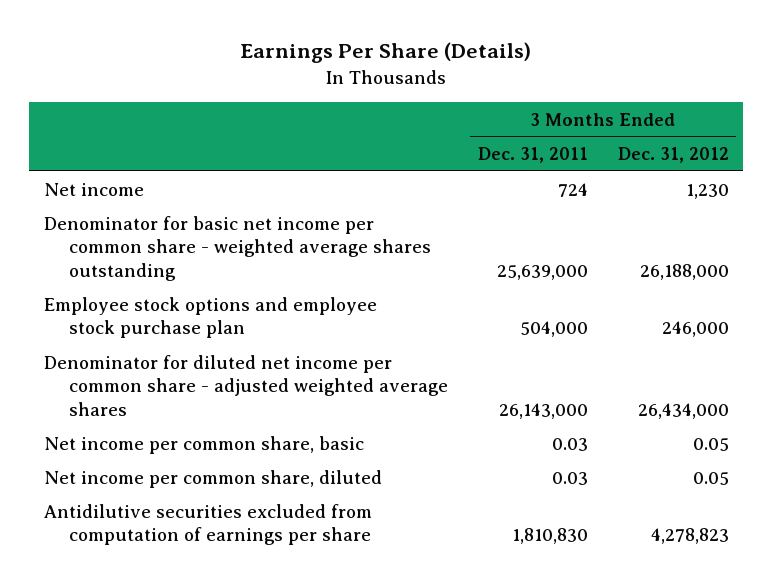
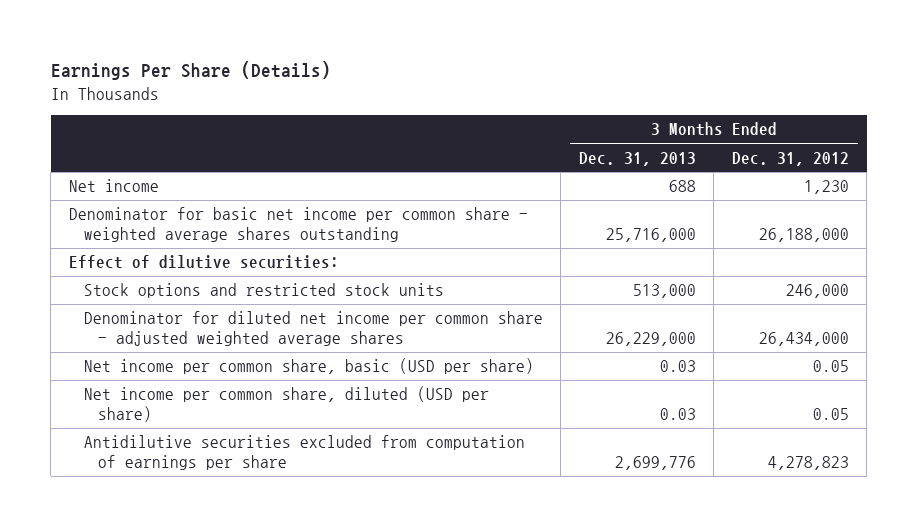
- | 3 Months Ended Dec. 31, 2011 | 3 Months Ended Dec. 31, 2012
+ | 3 Months Ended Dec. 31, 2013 | 3 Months Ended Dec. 31, 2012
- Employee stock options and employee stock purchase plan | 504,000 | 246,000
+ Effect of dilutive securities:
+ Stock options and restricted stock units | 513,000 | 246,000
- Net income per common share, basic | 0.03 | 0.05
- Net income per common share, diluted | 0.03 | 0.05
+ Net income per common share, basic (USD per share) | 0.03 | 0.05
+ Net income per common share, diluted (USD per share) | 0.03 | 0.05

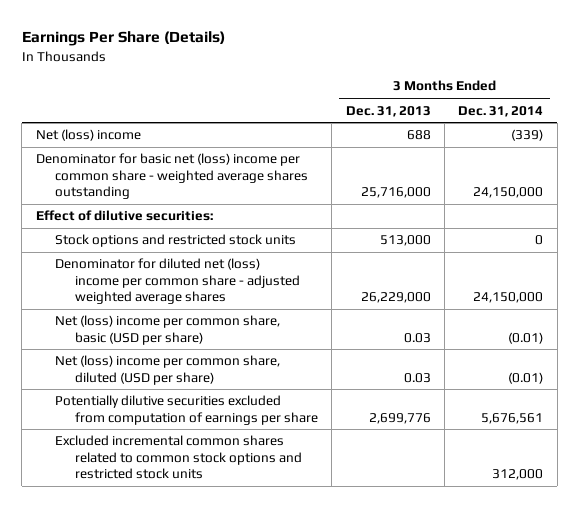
- | 3 Months Ended Dec. 31, 2013 | 3 Months Ended Dec. 31, 2012
+ | 3 Months Ended Dec. 31, 2013 | 3 Months Ended Dec. 31, 2014
- Net income | 688 | 1,230
- Denominator for basic net income per common share - weighted average shares outstanding | 25,716,000 | 26,188,000
+ Net (loss) income | 688 | (339)
+ Denominator for basic net (loss) income per common share - weighted average shares outstanding | 25,716,000 | 24,150,000
- Denominator for diluted net income per common share - adjusted weighted average shares | 26,229,000 | 26,434,000
- Net income per common share, basic (USD per share) | 0.03 | 0.05
- Net income per common share, diluted (USD per share) | 0.03 | 0.05
- Antidilutive securities excluded from computation of earnings per share | 2,699,776 | 4,278,823
+ Denominator for diluted net (loss) income per common share - adjusted weighted average shares | 26,229,000 | 24,150,000
+ Net (loss) income per common share, basic (USD per share) | 0.03 | (0.01)
+ Net (loss) income per common share, diluted (USD per share) | 0.03 | (0.01)
+ Potentially dilutive securities excluded from computation of earnings per share | 2,699,776 | 5,676,561
+ Excluded incremental common shares related to common stock options and restricted stock units | | 312,000

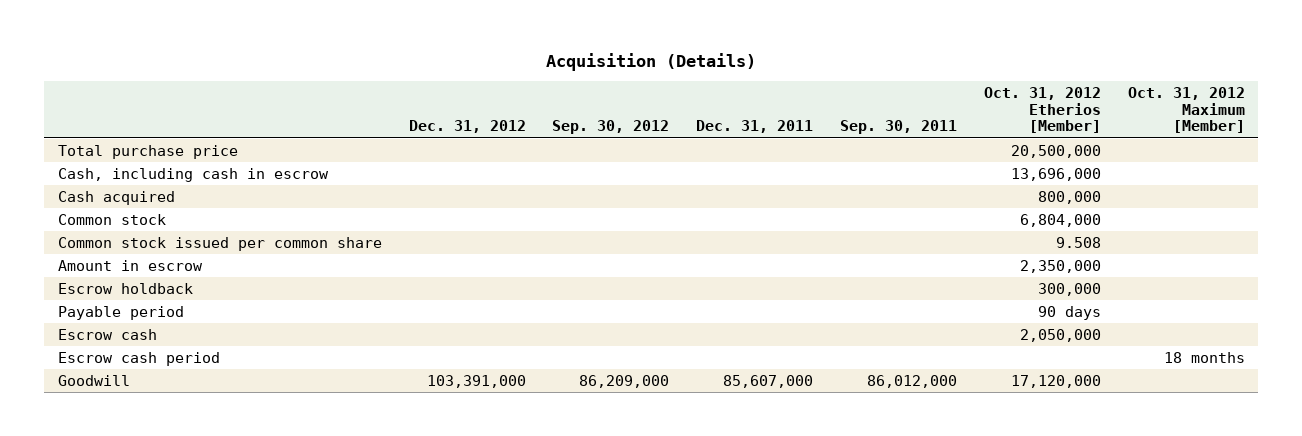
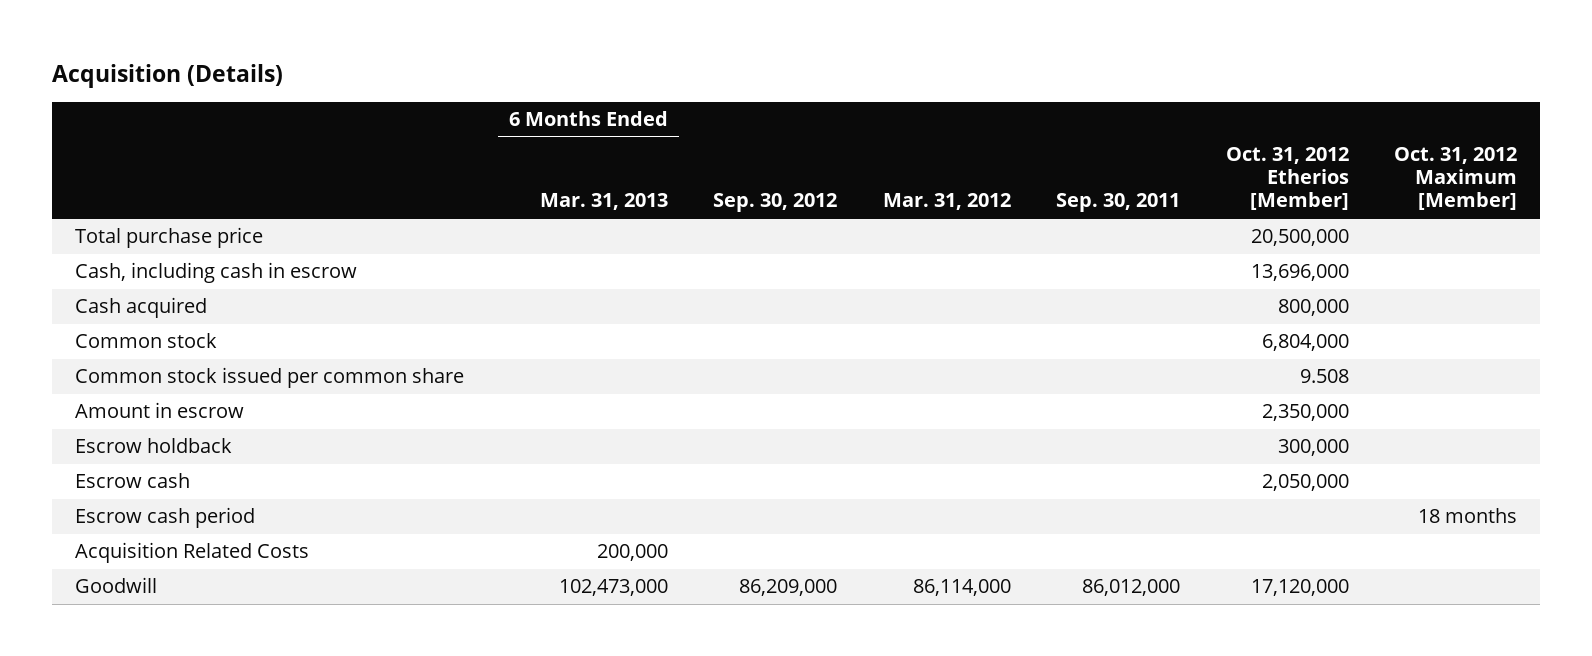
- | Dec. 31, 2012 | Sep. 30, 2012 | Dec. 31, 2011 | Sep. 30, 2011 | Oct. 31, 2012 Etherios [Member] | Oct. 31, 2012 Maximum [Member]
+ | 6 Months Ended Mar. 31, 2013 | Sep. 30, 2012 | Mar. 31, 2012 | Sep. 30, 2011 | Oct. 31, 2012 Etherios [Member] | Oct. 31, 2012 Maximum [Member]
- Payable period | | | | | 90 days |
+ Acquisition Related Costs | 200,000 | | | | |

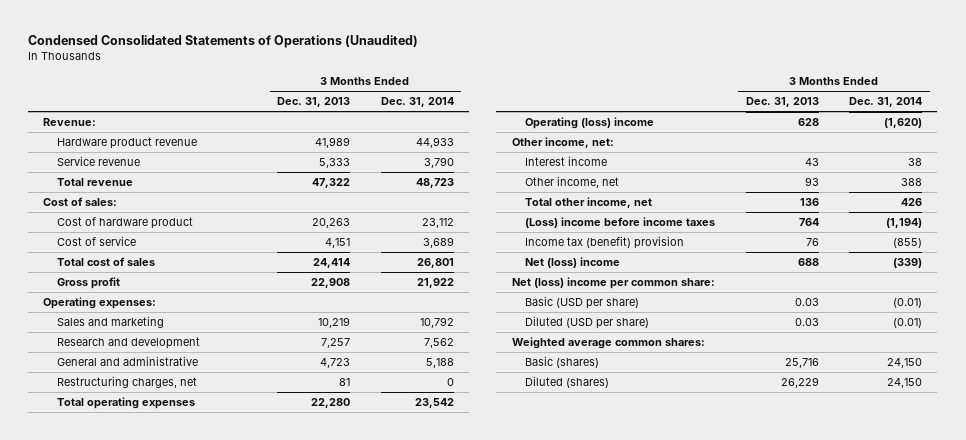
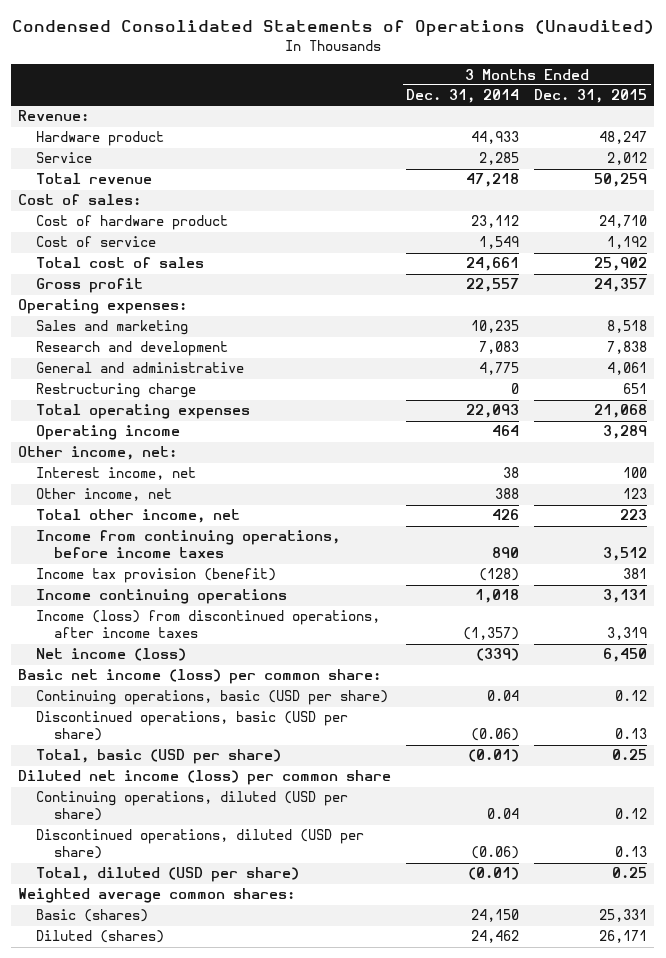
- | 3 Months Ended Dec. 31, 2013 | 3 Months Ended Dec. 31, 2014
+ | 3 Months Ended Dec. 31, 2014 | 3 Months Ended Dec. 31, 2015
- Hardware product revenue | 41,989 | 44,933
- Service revenue | 5,333 | 3,790
- Total revenue | 47,322 | 48,723
+ Hardware product | 44,933 | 48,247
+ Service | 2,285 | 2,012
+ Total revenue | 47,218 | 50,259
- Cost of service | 4,151 | 3,689
- Total cost of sales | 24,414 | 26,801
- Gross profit | 22,908 | 21,922
+ Cost of service | 1,549 | 1,192
+ Total cost of sales | 24,661 | 25,902
+ Gross profit | 22,557 | 24,357
- Sales and marketing | 10,219 | 10,792
- Research and development | 7,257 | 7,562
- General and administrative | 4,723 | 5,188
- Restructuring charges, net | 81 | 0
- Total operating expenses | 22,280 | 23,542
- Operating (loss) income | 628 | (1,620)
+ Sales and marketing | 10,235 | 8,518
+ Research and development | 7,083 | 7,838
+ General and administrative | 4,775 | 4,061
+ Restructuring charge | 0 | 651
+ Total operating expenses | 22,093 | 21,068
+ Operating income | 464 | 3,289
- Interest income | 43 | 38
+ Interest income, net | 38 | 100
- (Loss) income before income taxes | 764 | (1,194)
- Income tax (benefit) provision | 76 | (855)
- Net (loss) income | 688 | (339)
- Net (loss) income per common share:
- Basic (USD per share) | 0.03 | (0.01)
- Diluted (USD per share) | 0.03 | (0.01)
+ Income from continuing operations, before income taxes | 890 | 3,512
+ Income tax provision (benefit) | (128) | 381
+ Income continuing operations | 1,018 | 3,131
+ Income (loss) from discontinued operations, after income taxes | (1,357) | 3,319
+ Net income (loss) | (339) | 6,450
+ Basic net income (loss) per common share:
+ Continuing operations, basic (USD per share) | 0.04 | 0.12
+ Discontinued operations, basic (USD per share) | (0.06) | 0.13
+ Total, basic (USD per share) | (0.01) | 0.25
+ Diluted net income (loss) per common share
+ Continuing operations, diluted (USD per share) | 0.04 | 0.12
+ Discontinued operations, diluted (USD per share) | (0.06) | 0.13
+ Total, diluted (USD per share) | (0.01) | 0.25
- Diluted (shares) | 26,229 | 24,150
+ Diluted (shares) | 24,462 | 26,171

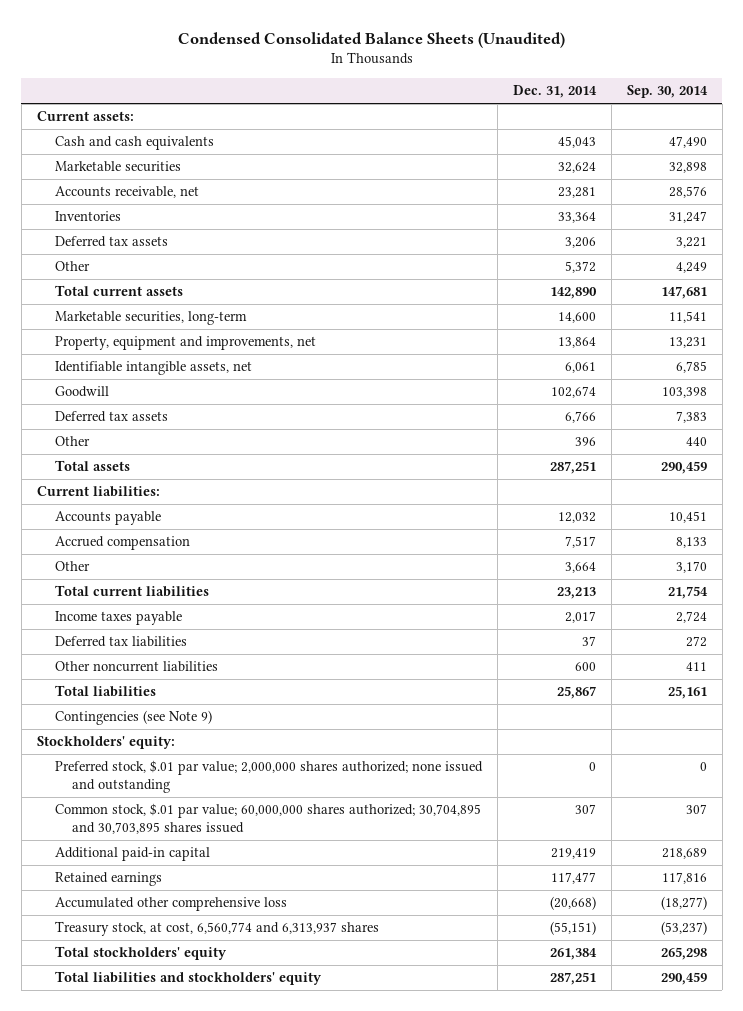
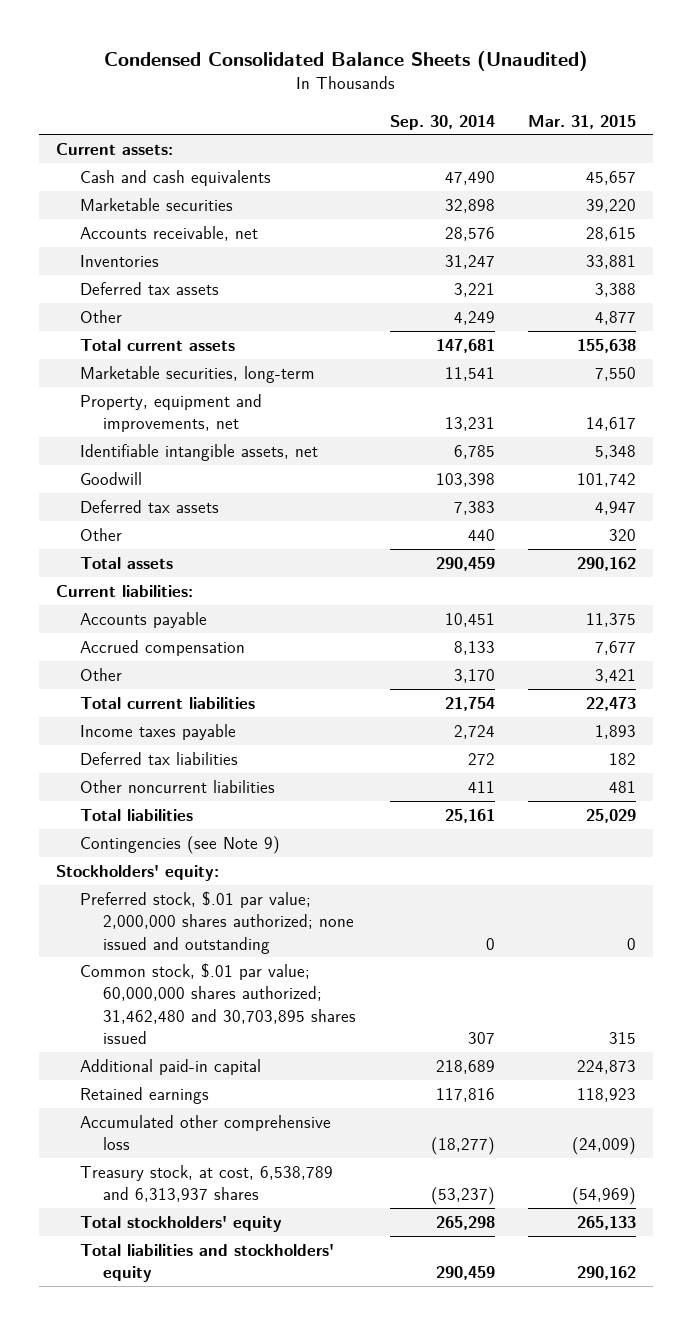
- | Dec. 31, 2014 | Sep. 30, 2014
+ | Sep. 30, 2014 | Mar. 31, 2015
- Common stock, $.01 par value; 60,000,000 shares authorized; 30,704,895 and 30,703,895 shares issued | 307 | 307
+ Common stock, $.01 par value; 60,000,000 shares authorized; 31,462,480 and 30,703,895 shares issued | 307 | 315
- Treasury stock, at cost, 6,560,774 and 6,313,937 shares | (55,151) | (53,237)
+ Treasury stock, at cost, 6,538,789 and 6,313,937 shares | (53,237) | (54,969)

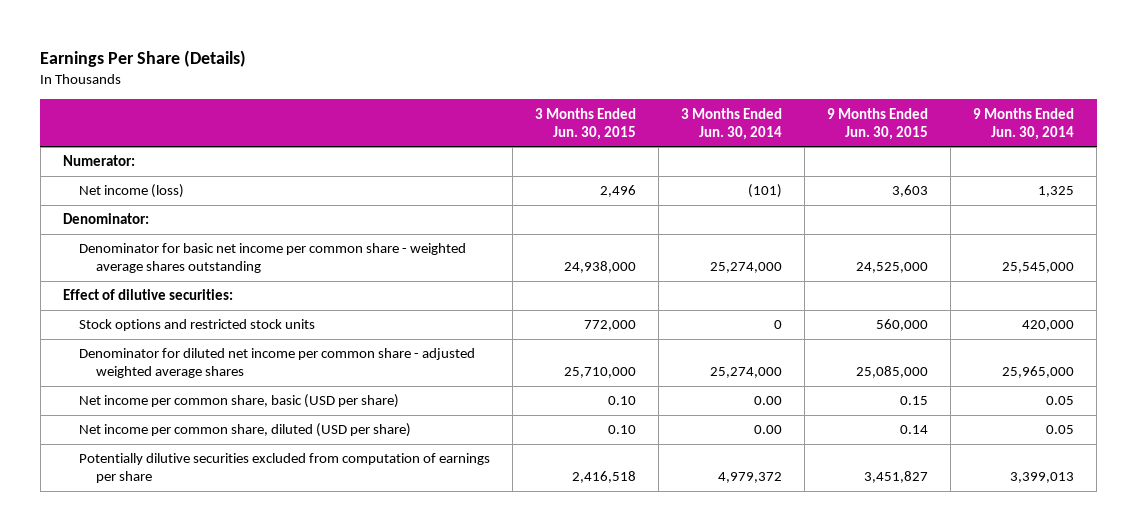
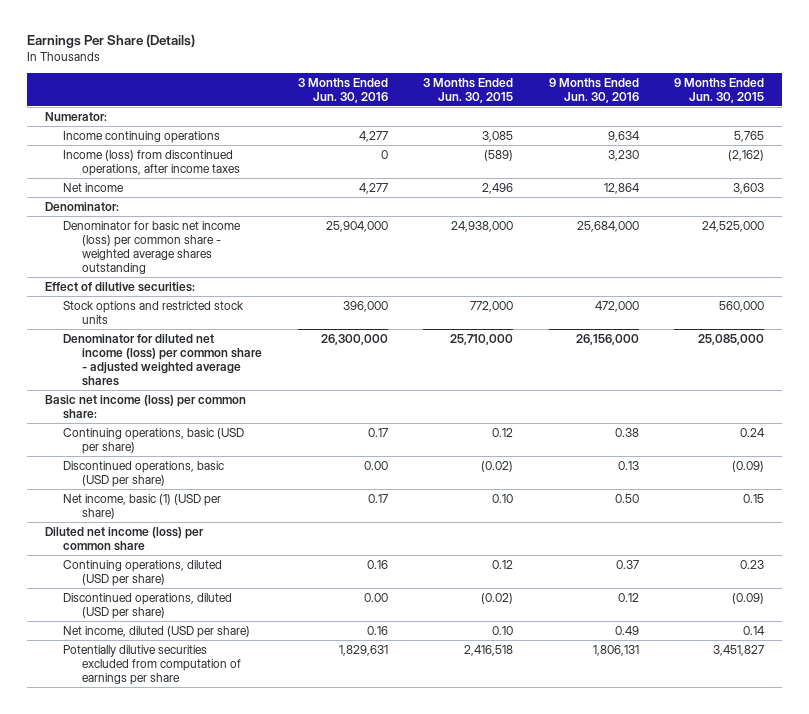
- | 3 Months Ended Jun. 30, 2015 | 3 Months Ended Jun. 30, 2014 | 9 Months Ended Jun. 30, 2015 | 9 Months Ended Jun. 30, 2014
+ | 3 Months Ended Jun. 30, 2016 | 3 Months Ended Jun. 30, 2015 | 9 Months Ended Jun. 30, 2016 | 9 Months Ended Jun. 30, 2015
- Net income (loss) | 2,496 | (101) | 3,603 | 1,325
+ Income continuing operations | 4,277 | 3,085 | 9,634 | 5,765
+ Income (loss) from discontinued operations, after income taxes | 0 | (589) | 3,230 | (2,162)
+ Net income | 4,277 | 2,496 | 12,864 | 3,603
- Denominator for basic net income per common share - weighted average shares outstanding | 24,938,000 | 25,274,000 | 24,525,000 | 25,545,000
+ Denominator for basic net income (loss) per common share - weighted average shares outstanding | 25,904,000 | 24,938,000 | 25,684,000 | 24,525,000
- Denominator for diluted net income per common share - adjusted weighted average shares | 25,710,000 | 25,274,000 | 25,085,000 | 25,965,000
- Net income per common share, basic (USD per share) | 0.10 | 0.00 | 0.15 | 0.05
- Net income per common share, diluted (USD per share) | 0.10 | 0.00 | 0.14 | 0.05
+ Denominator for diluted net income (loss) per common share - adjusted weighted average shares | 26,300,000 | 25,710,000 | 26,156,000 | 25,085,000
+ Basic net income (loss) per common share:
+ Continuing operations, basic (USD per share) | 0.17 | 0.12 | 0.38 | 0.24
+ Discontinued operations, basic (USD per share) | 0.00 | (0.02) | 0.13 | (0.09)
+ Net income, basic (1) (USD per share) | 0.17 | 0.10 | 0.50 | 0.15
+ Diluted net income (loss) per common share
+ Continuing operations, diluted (USD per share) | 0.16 | 0.12 | 0.37 | 0.23
+ Discontinued operations, diluted (USD per share) | 0.00 | (0.02) | 0.12 | (0.09)
+ Net income, diluted (USD per share) | 0.16 | 0.10 | 0.49 | 0.14

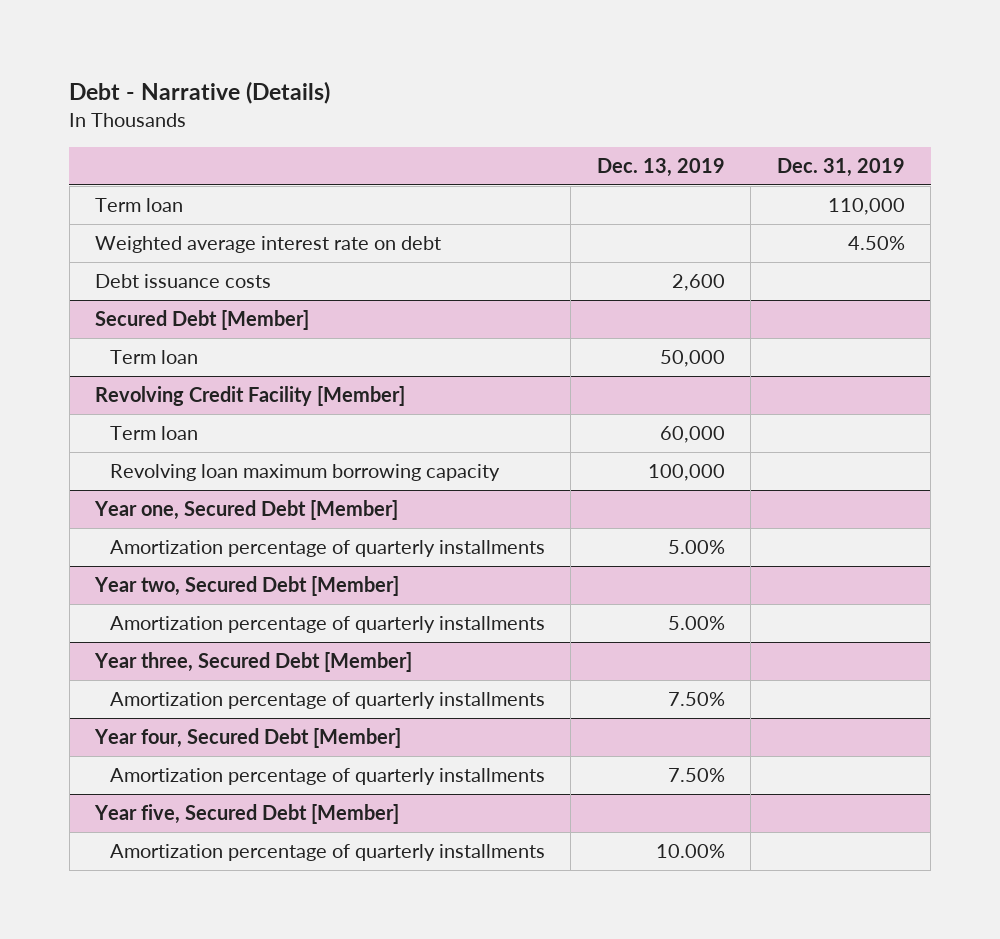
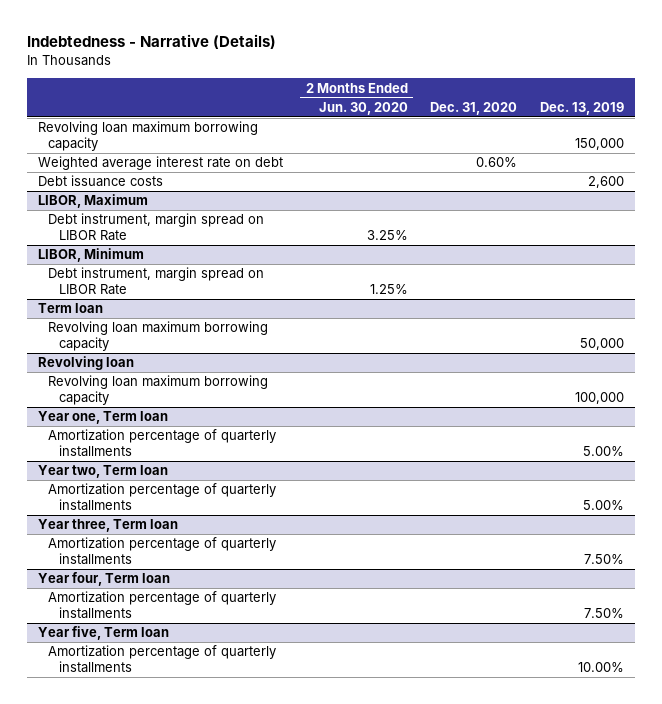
- Debt - Narrative (Details)
+ Indebtedness - Narrative (Details)
- | Dec. 13, 2019 | Dec. 31, 2019
+ | 2 Months Ended Jun. 30, 2020 | Dec. 31, 2020 | Dec. 13, 2019
- Term loan | | 110,000
+ Revolving loan maximum borrowing capacity | | | 150,000
- Secured Debt [Member]
- Term loan | 50,000 |
- Revolving Credit Facility [Member]
- Term loan | 60,000 |
+ LIBOR, Maximum
+ Debt instrument, margin spread on LIBOR Rate | 3.25% | |
+ LIBOR, Minimum
+ Debt instrument, margin spread on LIBOR Rate | 1.25% | |
+ Term loan
+ Revolving loan maximum borrowing capacity | | | 50,000
+ Revolving loan
- Year one, Secured Debt [Member]
+ Year one, Term loan
- Year two, Secured Debt [Member]
+ Year two, Term loan
- Year three, Secured Debt [Member]
+ Year three, Term loan
- Year four, Secured Debt [Member]
+ Year four, Term loan
- Year five, Secured Debt [Member]
+ Year five, Term loan

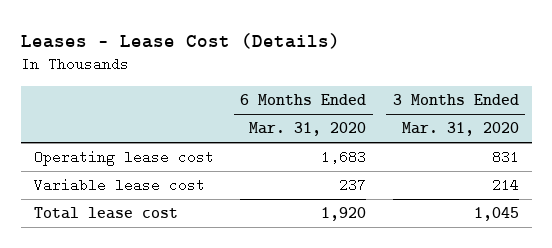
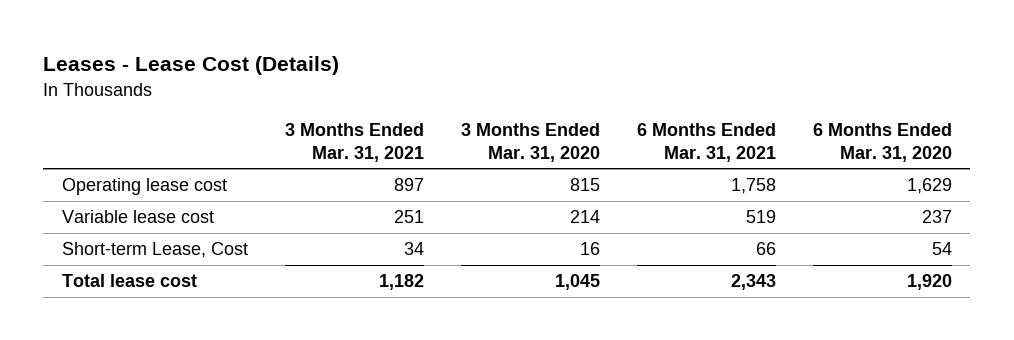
- | 6 Months Ended Mar. 31, 2020 | 3 Months Ended Mar. 31, 2020
+ | 3 Months Ended Mar. 31, 2021 | 3 Months Ended Mar. 31, 2020 | 6 Months Ended Mar. 31, 2021 | 6 Months Ended Mar. 31, 2020
- Operating lease cost | 1,683 | 831
+ Operating lease cost | 897 | 815 | 1,758 | 1,629
+ Short-term Lease, Cost | 34 | 16 | 66 | 54

